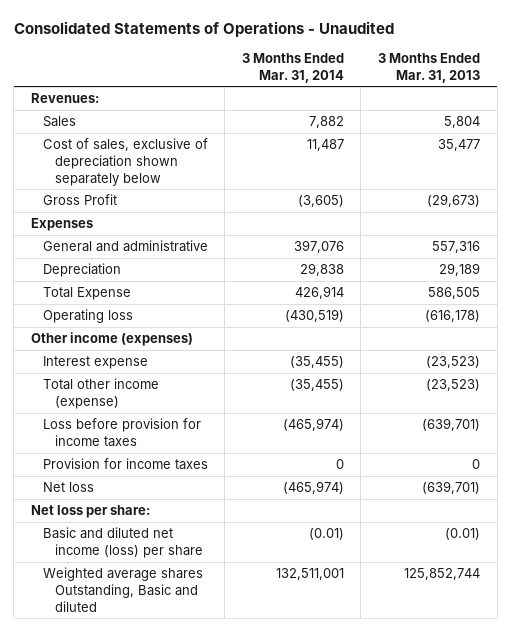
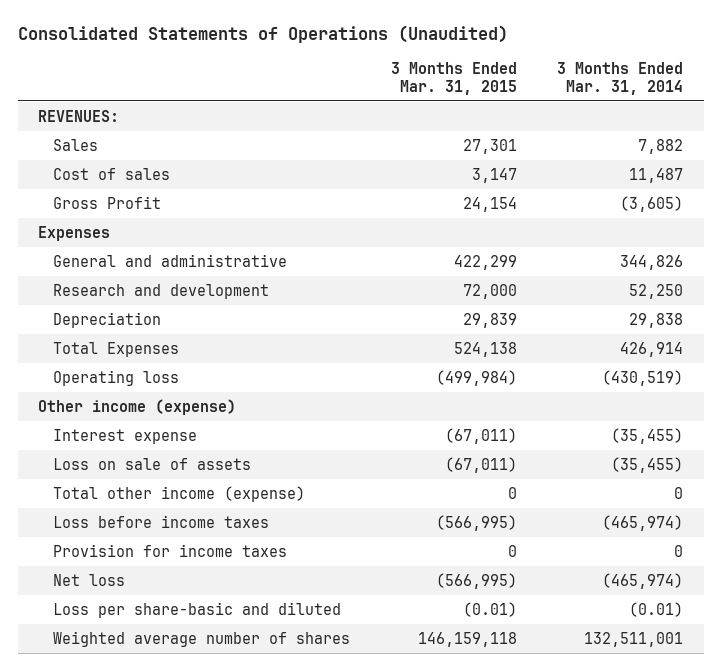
- Consolidated Statements of Operations - Unaudited
+ Consolidated Statements of Operations (Unaudited)
- | 3 Months Ended Mar. 31, 2014 | 3 Months Ended Mar. 31, 2013
+ | 3 Months Ended Mar. 31, 2015 | 3 Months Ended Mar. 31, 2014
- Revenues:
+ REVENUES:
- Cost of sales, exclusive of depreciation shown separately below | 11,487 | 35,477
+ Cost of sales | 3,147 | 11,487
- General and administrative | 397,076 | 557,316
+ General and administrative | 422,299 | 344,826
+ Research and development | 72,000 | 52,250
- Total Expense | 426,914 | 586,505
+ Total Expenses | 524,138 | 426,914
- Other income (expenses)
+ Other income (expense)
- Total other income (expense) | (35,455) | (23,523)
- Loss before provision for income taxes | (465,974) | (639,701)
+ Loss on sale of assets | (67,011) | (35,455)
+ Total other income (expense) | 0 | 0
+ Loss before income taxes | (566,995) | (465,974)
- Net loss per share:
- Basic and diluted net income (loss) per share | (0.01) | (0.01)
- Weighted average shares Outstanding, Basic and diluted | 132,511,001 | 125,852,744
+ Loss per share-basic and diluted | (0.01) | (0.01)
+ Weighted average number of shares | 146,159,118 | 132,511,001

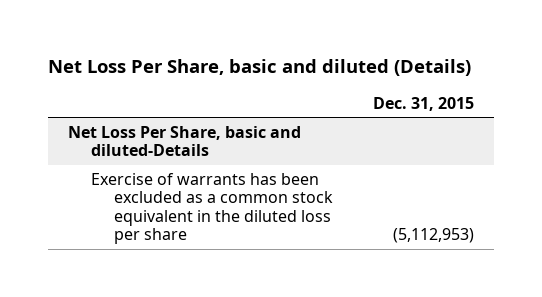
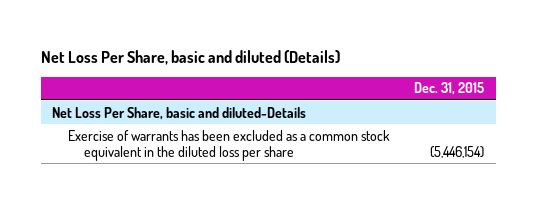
- Exercise of warrants has been excluded as a common stock equivalent in the diluted loss per share | (5,112,953)
+ Exercise of warrants has been excluded as a common stock equivalent in the diluted loss per share | (5,446,154)

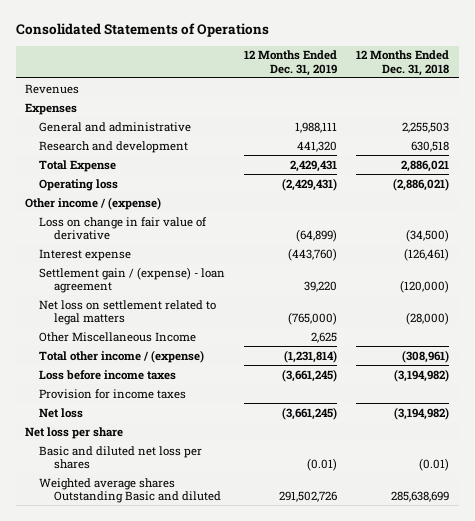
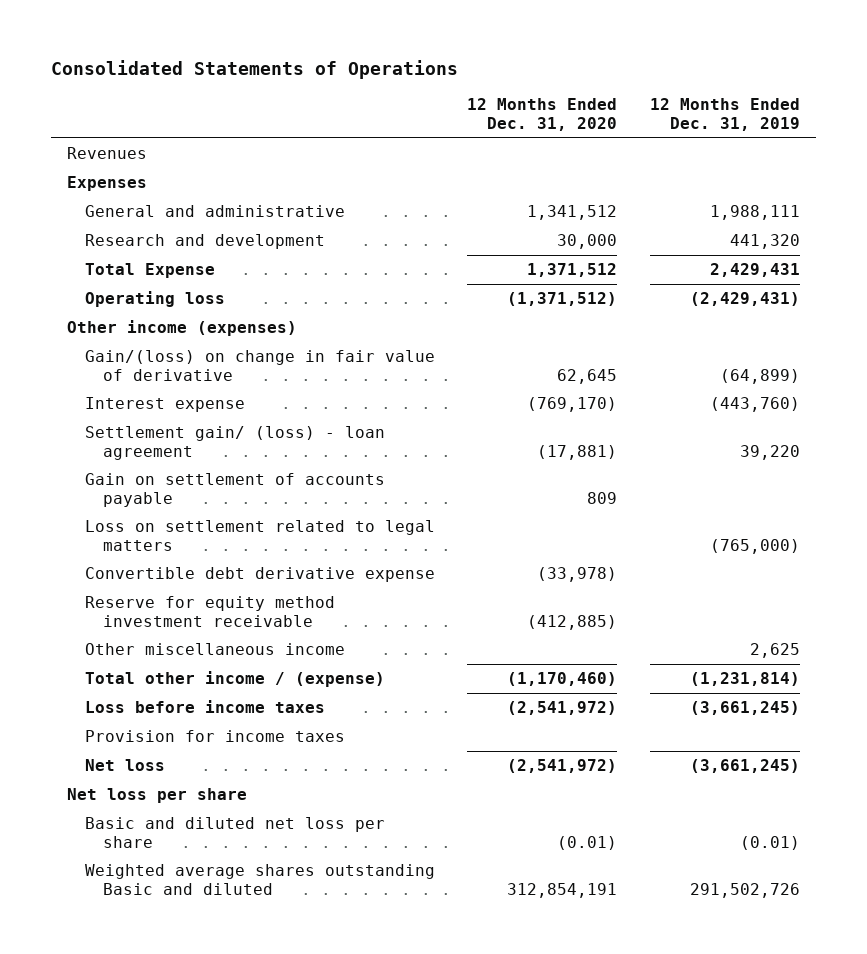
- | 12 Months Ended Dec. 31, 2019 | 12 Months Ended Dec. 31, 2018
+ | 12 Months Ended Dec. 31, 2020 | 12 Months Ended Dec. 31, 2019
- Other income / (expense)
- Loss on change in fair value of derivative | (64,899) | (34,500)
+ Other income (expenses)
+ Gain/(loss) on change in fair value of derivative | 62,645 | (64,899)
- Settlement gain / (expense) - loan agreement | 39,220 | (120,000)
- Net loss on settlement related to legal matters | (765,000) | (28,000)
- Other Miscellaneous Income | 2,625 |
+ Settlement gain/ (loss) - loan agreement | (17,881) | 39,220
+ Gain on settlement of accounts payable | 809 |
+ Loss on settlement related to legal matters | | (765,000)
+ Convertible debt derivative expense | (33,978) |
+ Reserve for equity method investment receivable | (412,885) |
+ Other miscellaneous income | | 2,625
- Basic and diluted net loss per shares | (0.01) | (0.01)
- Weighted average shares Outstanding Basic and diluted | 291,502,726 | 285,638,699
+ Basic and diluted net loss per share | (0.01) | (0.01)
+ Weighted average shares outstanding Basic and diluted | 312,854,191 | 291,502,726

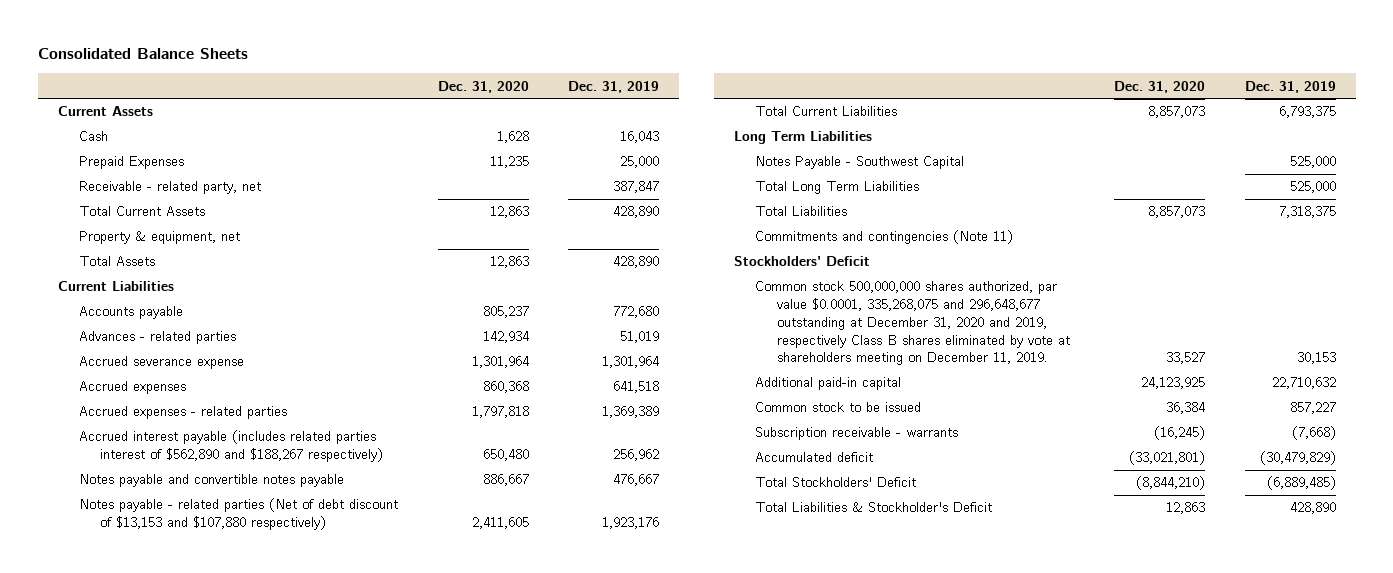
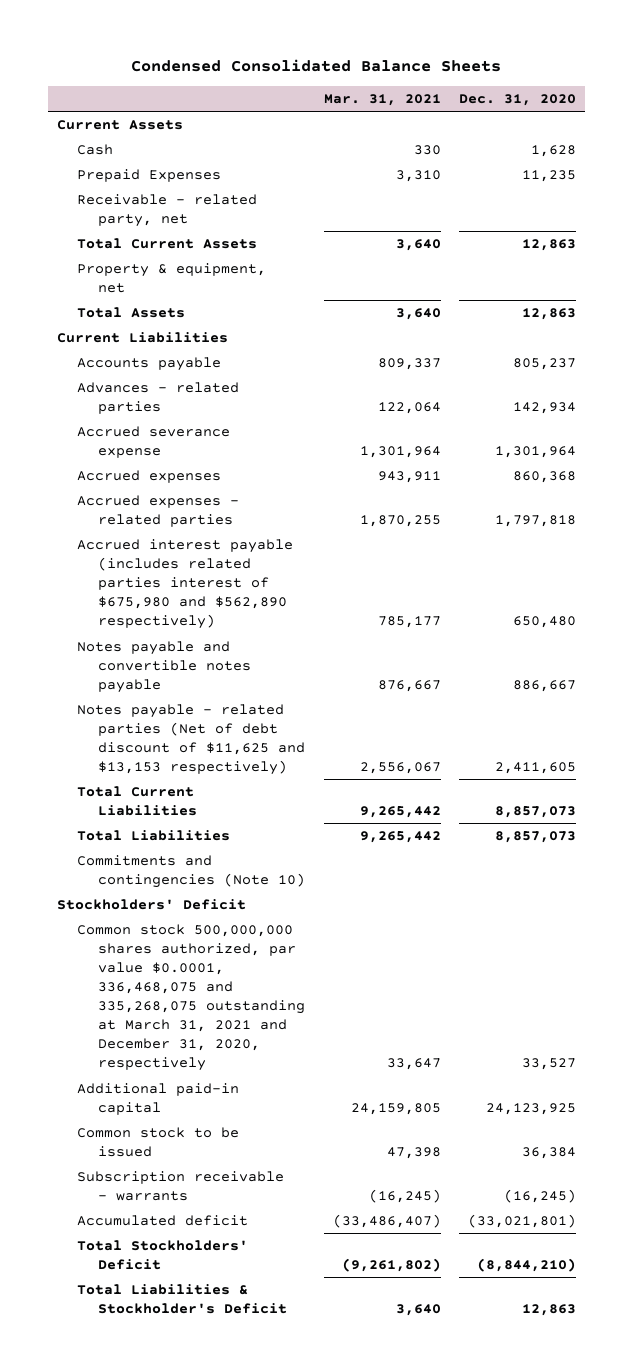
- Consolidated Balance Sheets
+ Condensed Consolidated Balance Sheets
- | Dec. 31, 2020 | Dec. 31, 2019
+ | Mar. 31, 2021 | Dec. 31, 2020
- Accrued interest payable (includes related parties interest of $562,890 and $188,267 respectively) | 650,480 | 256,962
+ Accrued interest payable (includes related parties interest of $675,980 and $562,890 respectively) | 785,177 | 650,480
- Notes payable - related parties (Net of debt discount of $13,153 and $107,880 respectively) | 2,411,605 | 1,923,176
+ Notes payable - related parties (Net of debt discount of $11,625 and $13,153 respectively) | 2,556,067 | 2,411,605
- Long Term Liabilities
- Notes Payable - Southwest Capital | | 525,000
- Total Long Term Liabilities | | 525,000
- Commitments and contingencies (Note 11)
+ Commitments and contingencies (Note 10)
- Common stock 500,000,000 shares authorized, par value $0.0001, 335,268,075 and 296,648,677 outstanding at December 31, 2020 and 2019, respectively Class B shares eliminated by vote at shareholders meeting on December 11, 2019. | 33,527 | 30,153
+ Common stock 500,000,000 shares authorized, par value $0.0001, 336,468,075 and 335,268,075 outstanding at March 31, 2021 and December 31, 2020, respectively | 33,647 | 33,527

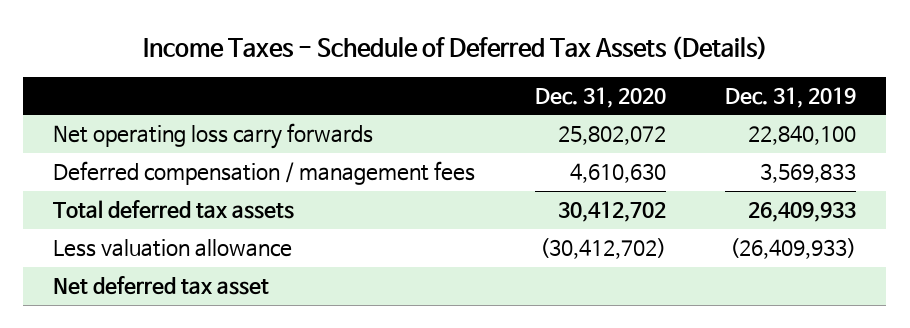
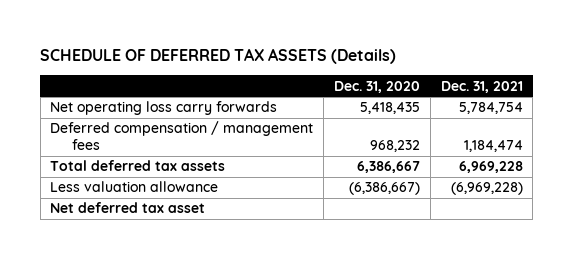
- Income Taxes - Schedule of Deferred Tax Assets (Details)
+ SCHEDULE OF DEFERRED TAX ASSETS (Details)
- | Dec. 31, 2020 | Dec. 31, 2019
+ | Dec. 31, 2020 | Dec. 31, 2021
- Net operating loss carry forwards | 25,802,072 | 22,840,100
- Deferred compensation / management fees | 4,610,630 | 3,569,833
- Total deferred tax assets | 30,412,702 | 26,409,933
- Less valuation allowance | (30,412,702) | (26,409,933)
+ Net operating loss carry forwards | 5,418,435 | 5,784,754
+ Deferred compensation / management fees | 968,232 | 1,184,474
+ Total deferred tax assets | 6,386,667 | 6,969,228
+ Less valuation allowance | (6,386,667) | (6,969,228)

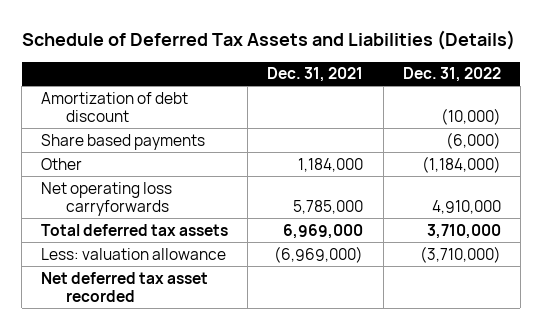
- SCHEDULE OF DEFERRED TAX ASSETS (Details)
+ Schedule of Deferred Tax Assets and Liabilities (Details)
- | Dec. 31, 2020 | Dec. 31, 2021
+ | Dec. 31, 2021 | Dec. 31, 2022
- Net operating loss carry forwards | 5,418,435 | 5,784,754
- Deferred compensation / management fees | 968,232 | 1,184,474
- Total deferred tax assets | 6,386,667 | 6,969,228
- Less valuation allowance | (6,386,667) | (6,969,228)
- Net deferred tax asset
+ Amortization of debt discount | | (10,000)
+ Share based payments | | (6,000)
+ Other | 1,184,000 | (1,184,000)
+ Net operating loss carryforwards | 5,785,000 | 4,910,000
+ Total deferred tax assets | 6,969,000 | 3,710,000
+ Less: valuation allowance | (6,969,000) | (3,710,000)
+ Net deferred tax asset recorded

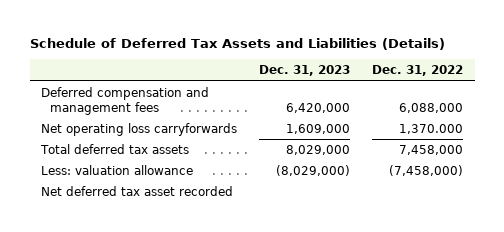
- | Dec. 31, 2021 | Dec. 31, 2022
+ | Dec. 31, 2023 | Dec. 31, 2022
- Amortization of debt discount | | (10,000)
- Share based payments | | (6,000)
- Other | 1,184,000 | (1,184,000)
- Net operating loss carryforwards | 5,785,000 | 4,910,000
- Total deferred tax assets | 6,969,000 | 3,710,000
- Less: valuation allowance | (6,969,000) | (3,710,000)
+ Deferred compensation and management fees | 6,420,000 | 6,088,000
+ Net operating loss carryforwards | 1,609,000 | 1,370.000
+ Total deferred tax assets | 8,029,000 | 7,458,000
+ Less: valuation allowance | (8,029,000) | (7,458,000)

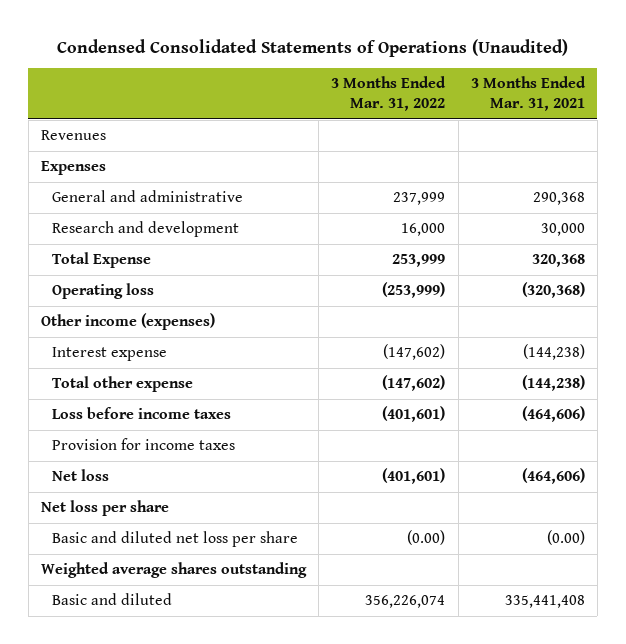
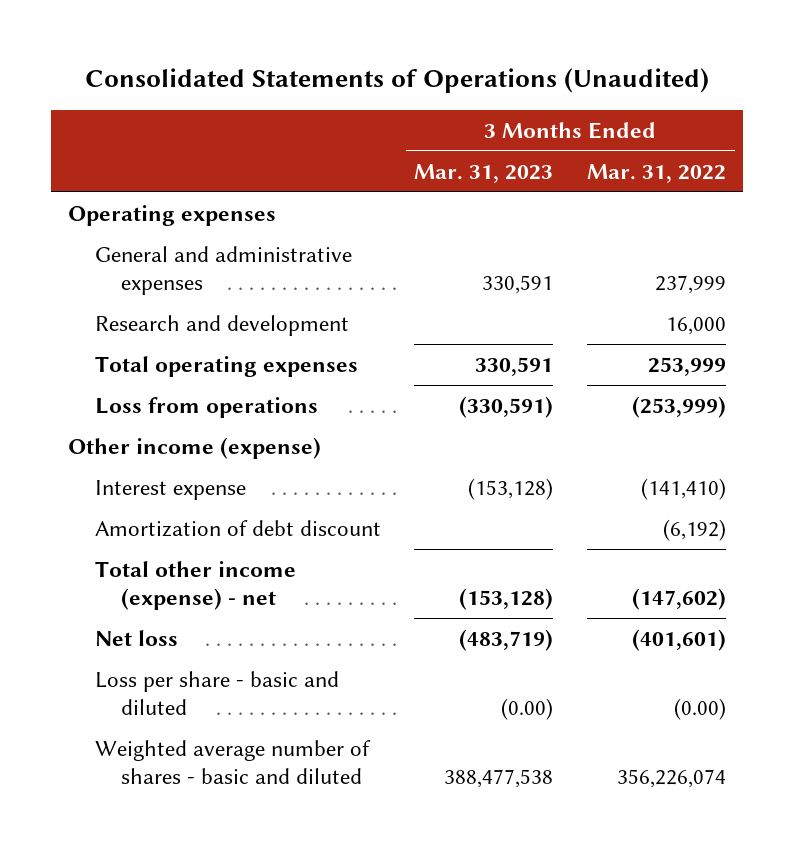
- Condensed Consolidated Statements of Operations (Unaudited)
+ Consolidated Statements of Operations (Unaudited)
- | 3 Months Ended Mar. 31, 2022 | 3 Months Ended Mar. 31, 2021
+ | 3 Months Ended Mar. 31, 2023 | 3 Months Ended Mar. 31, 2022
- Revenues
- Expenses
- General and administrative | 237,999 | 290,368
+ Operating expenses
+ General and administrative expenses | 330,591 | 237,999
- Total Expense | 253,999 | 320,368
- Operating loss | (253,999) | (320,368)
- Other income (expenses)
- Interest expense | (147,602) | (144,238)
- Total other expense | (147,602) | (144,238)
- Loss before income taxes | (401,601) | (464,606)
- Provision for income taxes
+ Total operating expenses | 330,591 | 253,999
+ Loss from operations | (330,591) | (253,999)
+ Other income (expense)
+ Interest expense | (153,128) | (141,410)
+ Amortization of debt discount | | (6,192)
+ Total other income (expense) - net | (153,128) | (147,602)
- Net loss per share
- Basic and diluted net loss per share | (0.00) | (0.00)
- Weighted average shares outstanding
- Basic and diluted | 356,226,074 | 335,441,408
+ Loss per share - basic and diluted | (0.00) | (0.00)
+ Weighted average number of shares - basic and diluted | 388,477,538 | 356,226,074

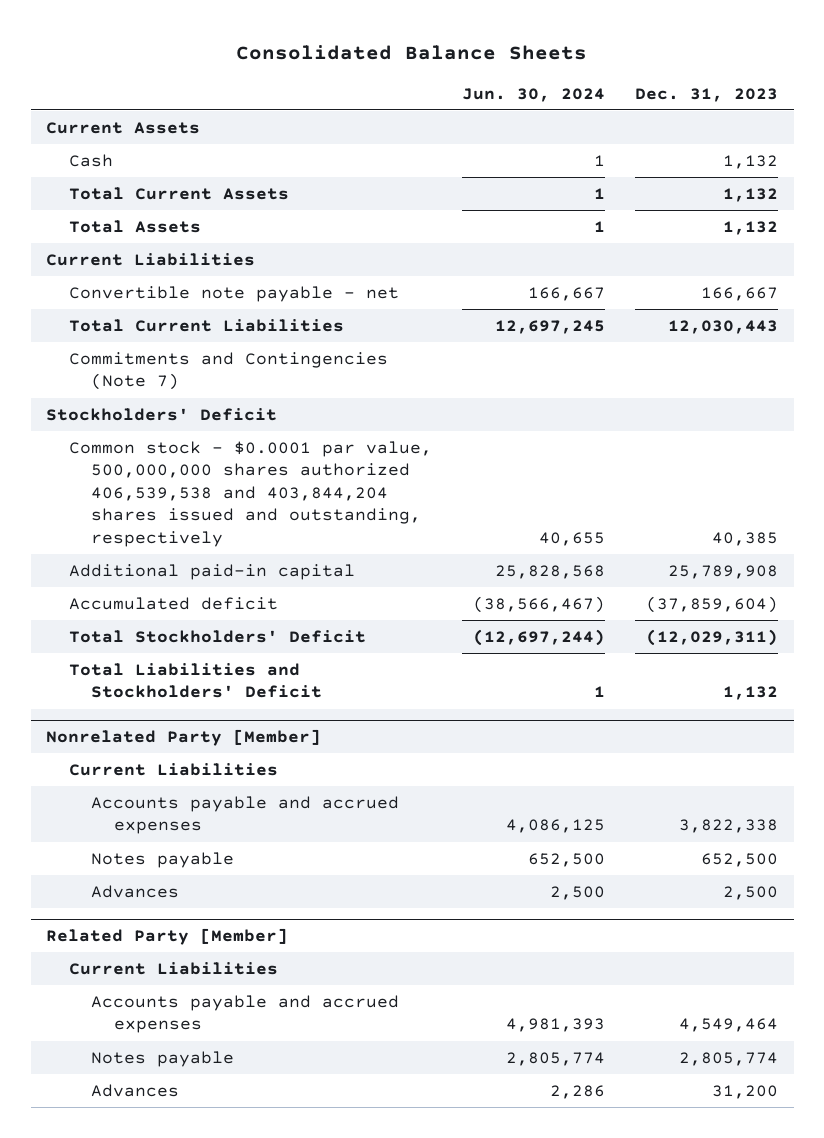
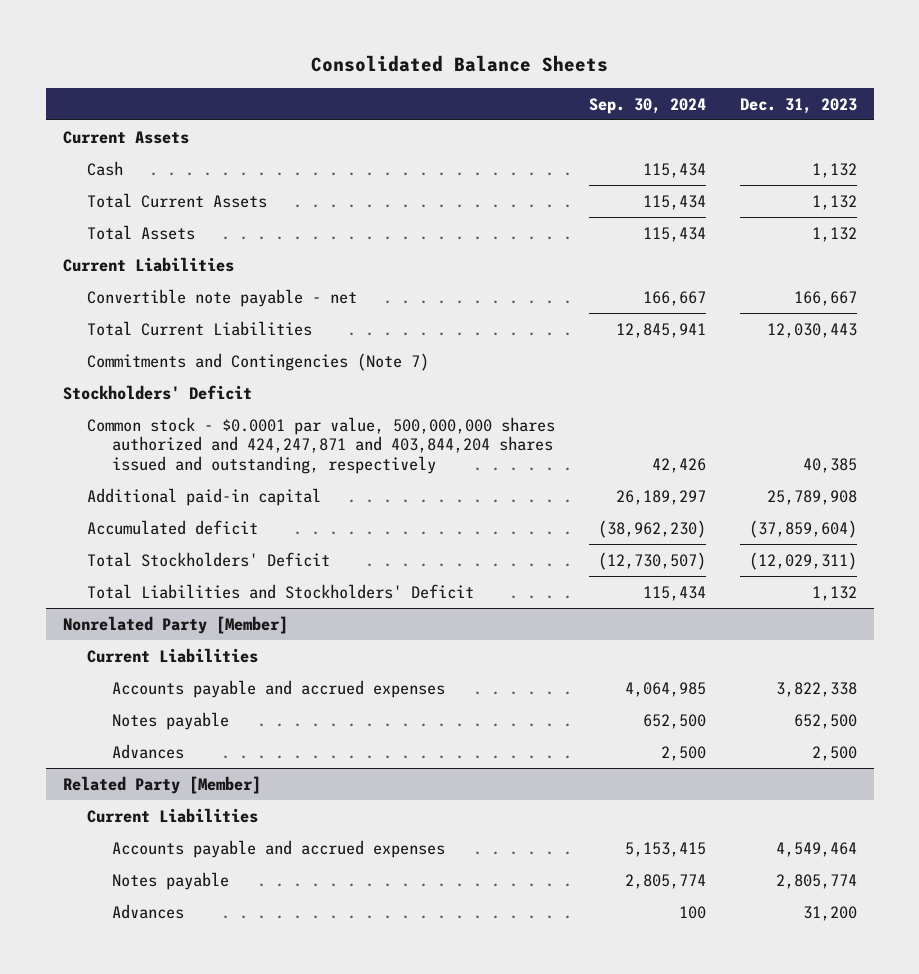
- | Jun. 30, 2024 | Dec. 31, 2023
+ | Sep. 30, 2024 | Dec. 31, 2023
- Common stock - $0.0001 par value, 500,000,000 shares authorized 406,539,538 and 403,844,204 shares issued and outstanding, respectively | 40,655 | 40,385
+ Common stock - $0.0001 par value, 500,000,000 shares authorized and 424,247,871 and 403,844,204 shares issued and outstanding, respectively | 42,426 | 40,385

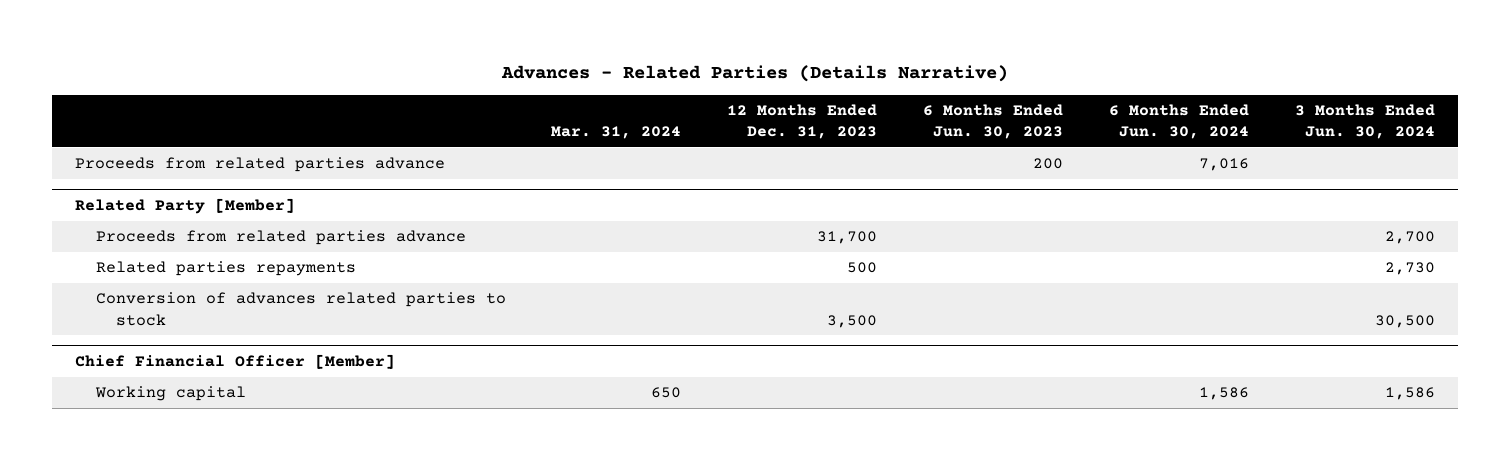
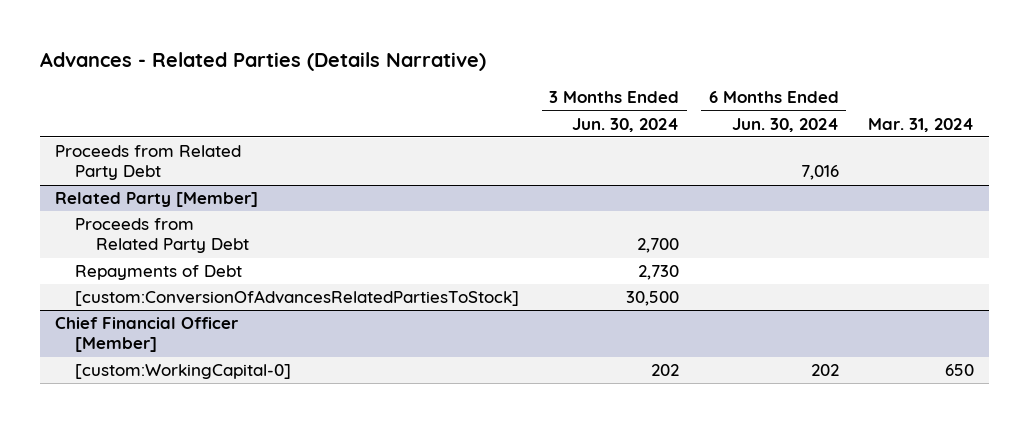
- | Mar. 31, 2024 | 12 Months Ended Dec. 31, 2023 | 6 Months Ended Jun. 30, 2023 | 6 Months Ended Jun. 30, 2024 | 3 Months Ended Jun. 30, 2024
+ | 3 Months Ended Jun. 30, 2024 | 6 Months Ended Jun. 30, 2024 | Mar. 31, 2024
- Proceeds from related parties advance | | | 200 | 7,016 |
+ Proceeds from Related Party Debt | | 7,016 |
@ Related Party [Member]
- Proceeds from related parties advance | | 31,700 | | | 2,700
- Related parties repayments | | 500 | | | 2,730
- Conversion of advances related parties to stock | | 3,500 | | | 30,500
+ Proceeds from Related Party Debt | 2,700 | |
+ Repayments of Debt | 2,730 | |
+ [custom:ConversionOfAdvancesRelatedPartiesToStock] | 30,500 | |
@ Chief Financial Officer [Member]
- Working capital | 650 | | | 1,586 | 1,586
+ [custom:WorkingCapital-0] | 202 | 202 | 650

